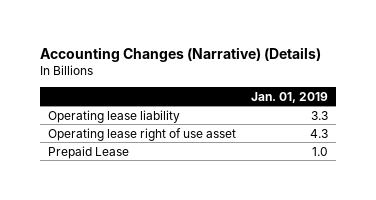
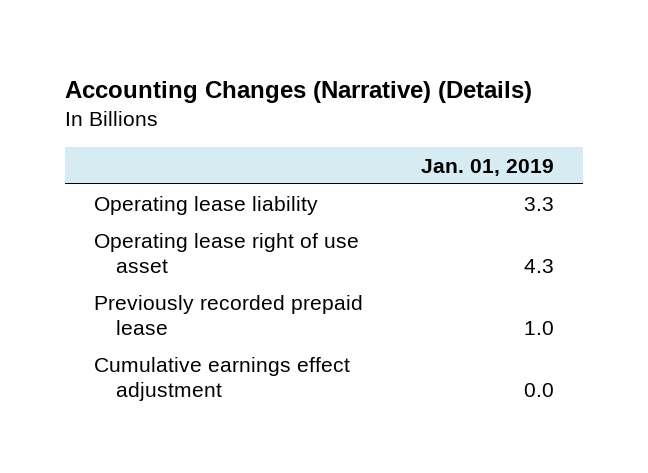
- Prepaid Lease | 1.0
+ Previously recorded prepaid lease | 1.0
+ Cumulative earnings effect adjustment | 0.0

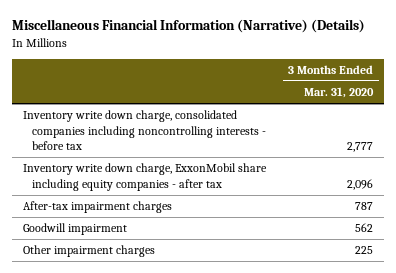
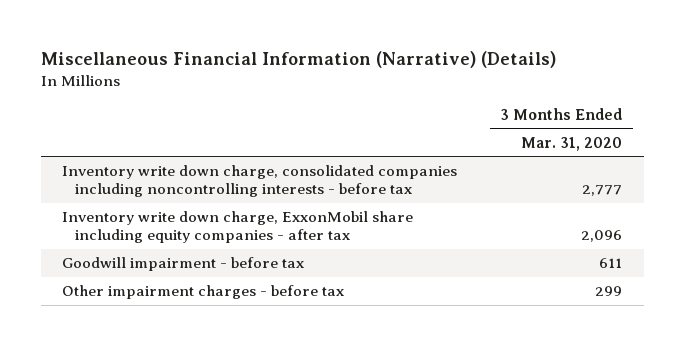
- After-tax impairment charges | 787
- Goodwill impairment | 562
- Other impairment charges | 225
+ Goodwill impairment - before tax | 611
+ Other impairment charges - before tax | 299

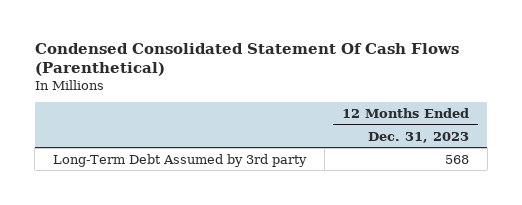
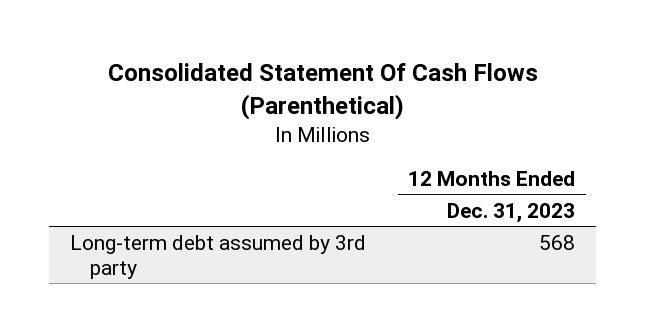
- Condensed Consolidated Statement Of Cash Flows (Parenthetical)
+ Consolidated Statement Of Cash Flows (Parenthetical)
- Long-Term Debt Assumed by 3rd party | 568
+ Long-term debt assumed by 3rd party | 568

